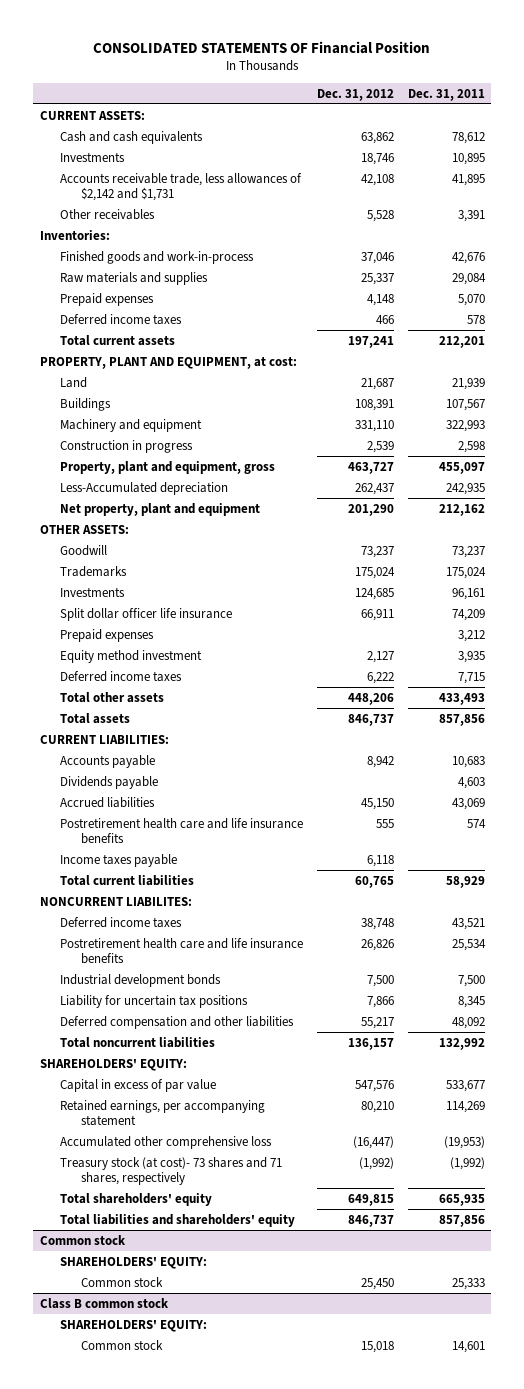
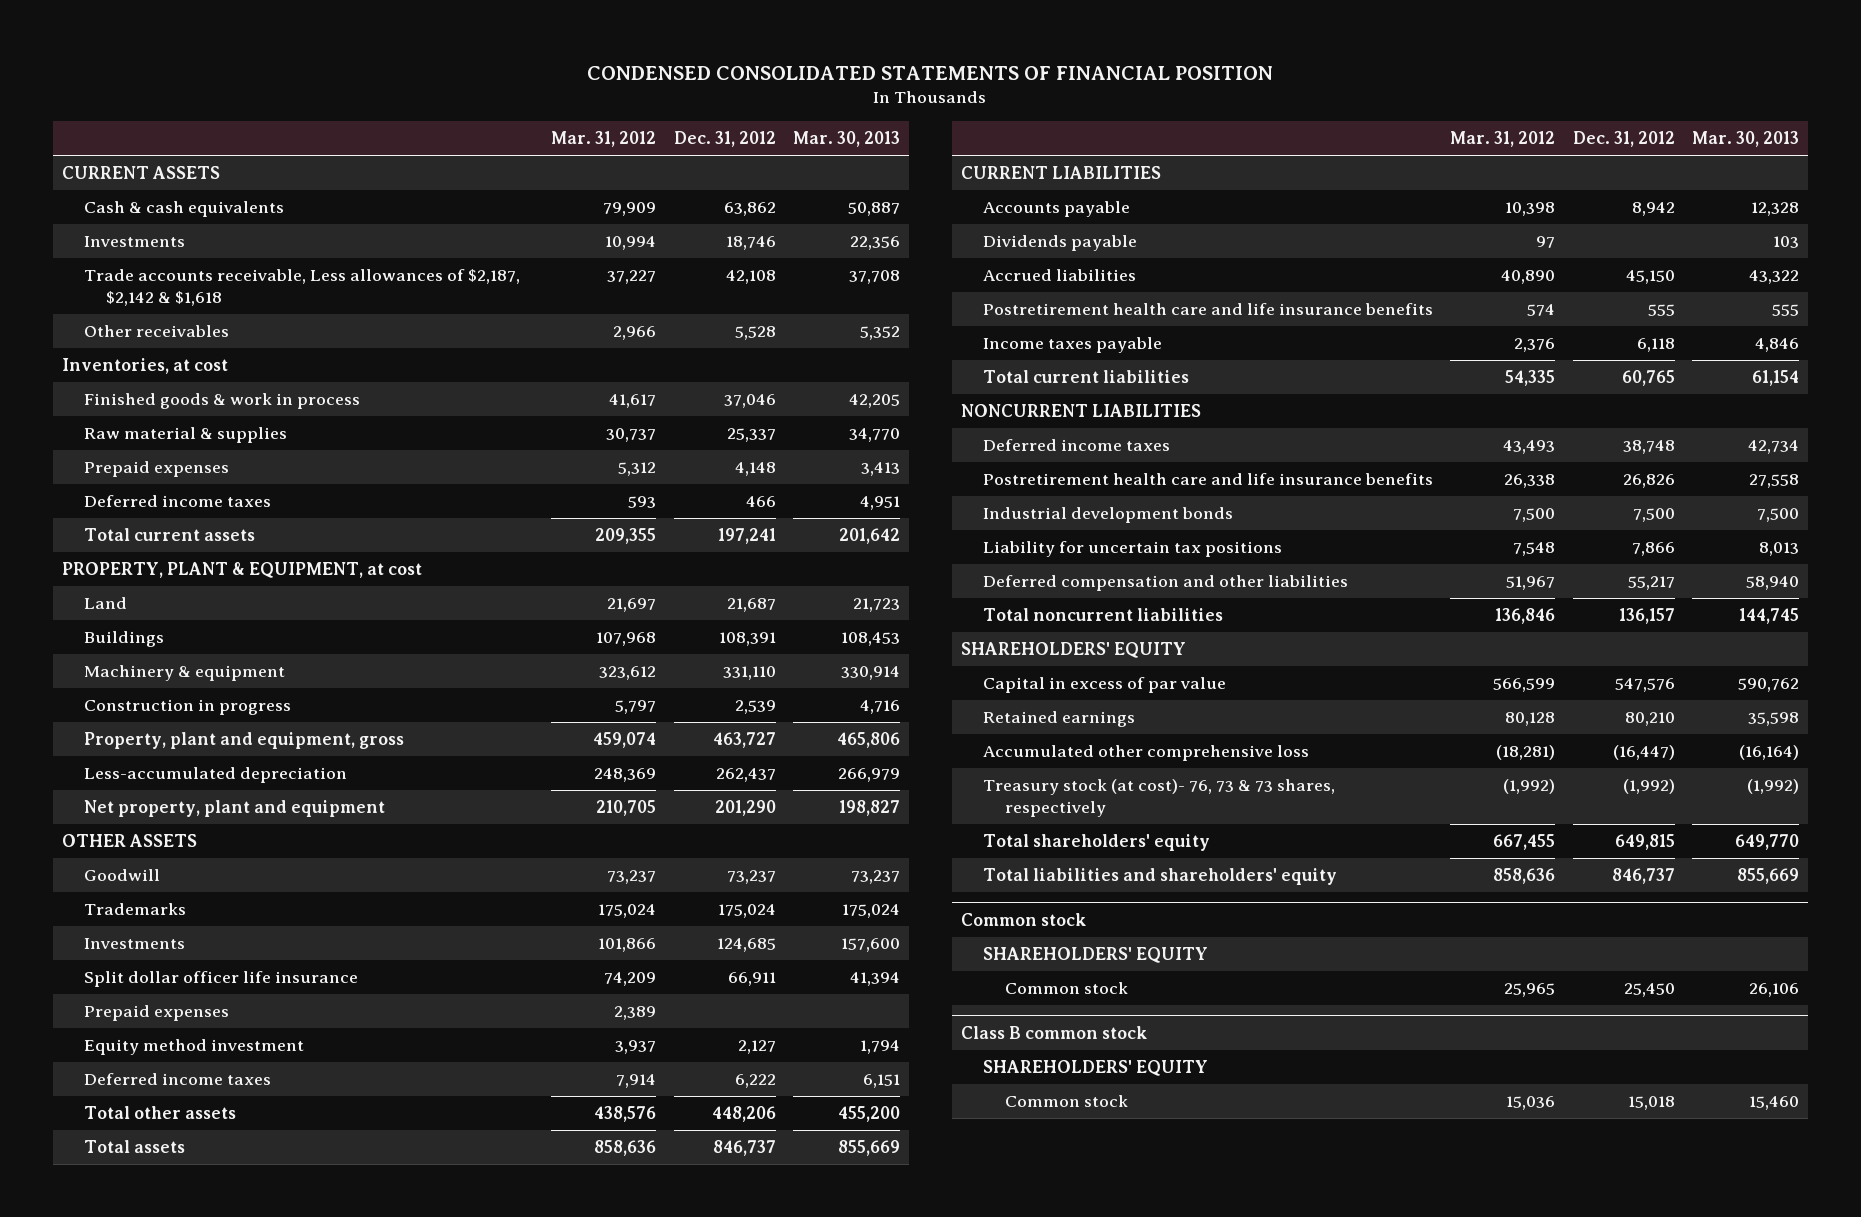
- CONSOLIDATED STATEMENTS OF Financial Position
+ CONDENSED CONSOLIDATED STATEMENTS OF FINANCIAL POSITION
- | Dec. 31, 2012 | Dec. 31, 2011
+ | Mar. 31, 2012 | Dec. 31, 2012 | Mar. 30, 2013
- CURRENT ASSETS:
- Cash and cash equivalents | 63,862 | 78,612
+ CURRENT ASSETS
+ Cash & cash equivalents | 79,909 | 63,862 | 50,887
- Accounts receivable trade, less allowances of $2,142 and $1,731 | 42,108 | 41,895
+ Trade accounts receivable, Less allowances of $2,187, $2,142 & $1,618 | 37,227 | 42,108 | 37,708
- Inventories:
- Finished goods and work-in-process | 37,046 | 42,676
- Raw materials and supplies | 25,337 | 29,084
+ Inventories, at cost
+ Finished goods & work in process | 41,617 | 37,046 | 42,205
+ Raw material & supplies | 30,737 | 25,337 | 34,770
- PROPERTY, PLANT AND EQUIPMENT, at cost:
+ PROPERTY, PLANT & EQUIPMENT, at cost
- Machinery and equipment | 331,110 | 322,993
+ Machinery & equipment | 323,612 | 331,110 | 330,914
- Less-Accumulated depreciation | 262,437 | 242,935
+ Less-accumulated depreciation | 248,369 | 262,437 | 266,979
- OTHER ASSETS:
+ OTHER ASSETS
- CURRENT LIABILITIES:
+ CURRENT LIABILITIES
- NONCURRENT LIABILITES:
+ NONCURRENT LIABILITIES
- SHAREHOLDERS' EQUITY:
+ SHAREHOLDERS' EQUITY
- Retained earnings, per accompanying statement | 80,210 | 114,269
+ Retained earnings | 80,128 | 80,210 | 35,598
- Treasury stock (at cost)- 73 shares and 71 shares, respectively | (1,992) | (1,992)
+ Treasury stock (at cost)- 76, 73 & 73 shares, respectively | (1,992) | (1,992) | (1,992)
@ Common stock
- SHAREHOLDERS' EQUITY:
+ SHAREHOLDERS' EQUITY
@ Class B common stock
- SHAREHOLDERS' EQUITY:
+ SHAREHOLDERS' EQUITY

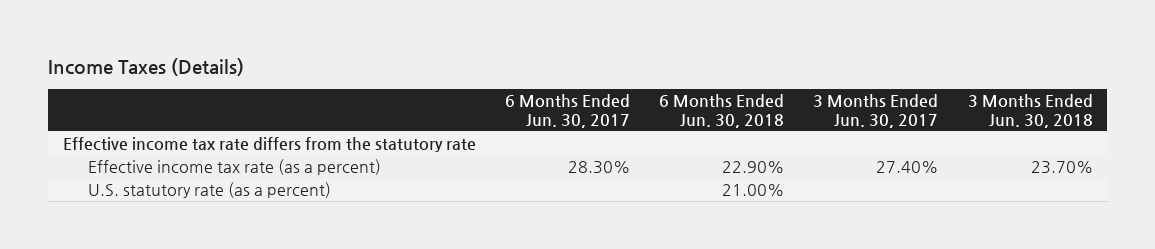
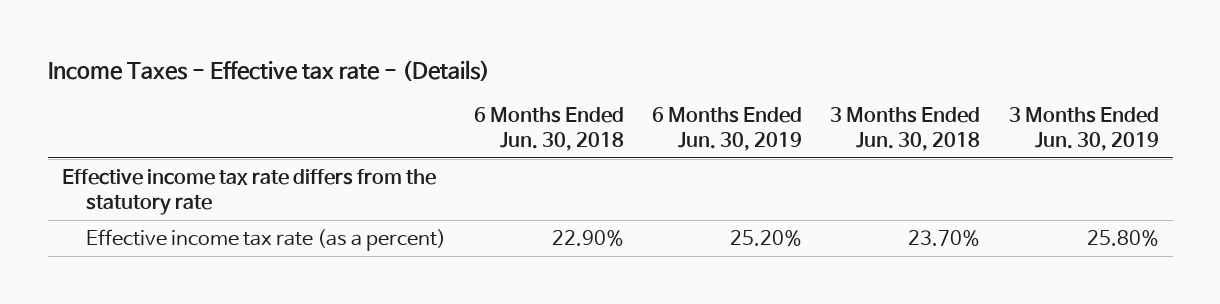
- Income Taxes (Details)
+ Income Taxes - Effective tax rate - (Details)
- | 6 Months Ended Jun. 30, 2017 | 6 Months Ended Jun. 30, 2018 | 3 Months Ended Jun. 30, 2017 | 3 Months Ended Jun. 30, 2018
+ | 6 Months Ended Jun. 30, 2018 | 6 Months Ended Jun. 30, 2019 | 3 Months Ended Jun. 30, 2018 | 3 Months Ended Jun. 30, 2019
- U.S. statutory rate (as a percent) | | 21.00% | |

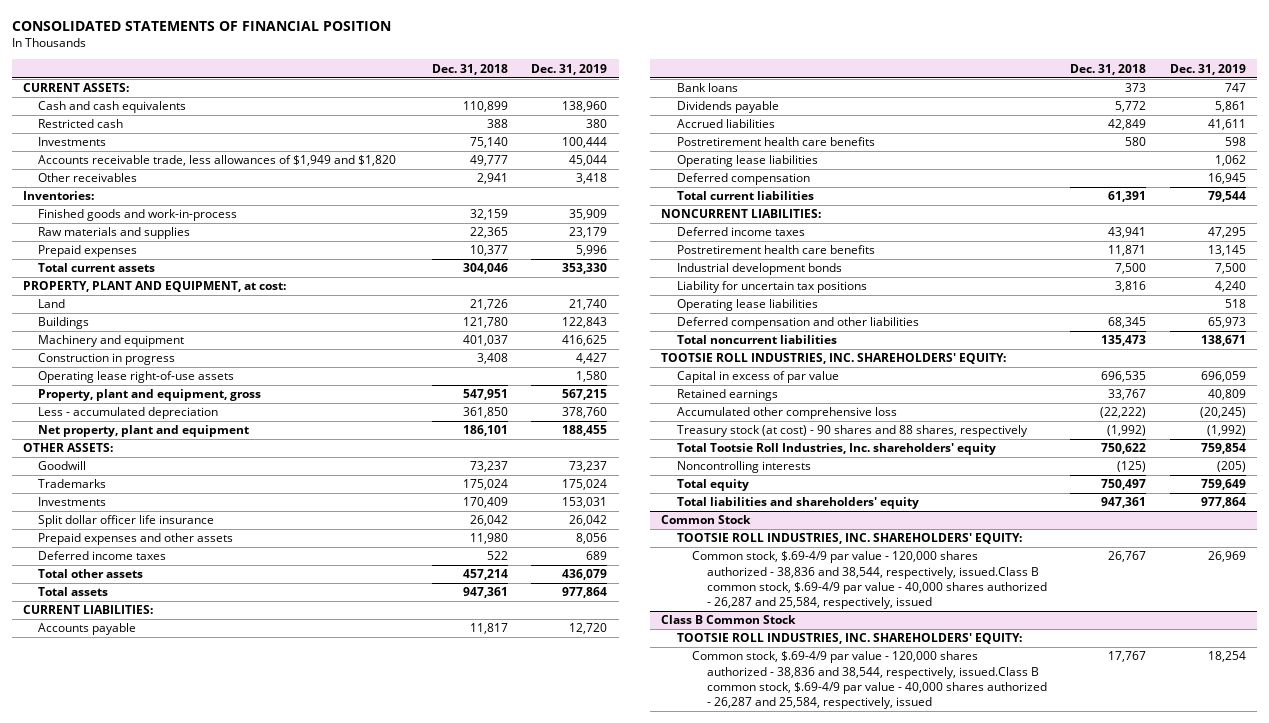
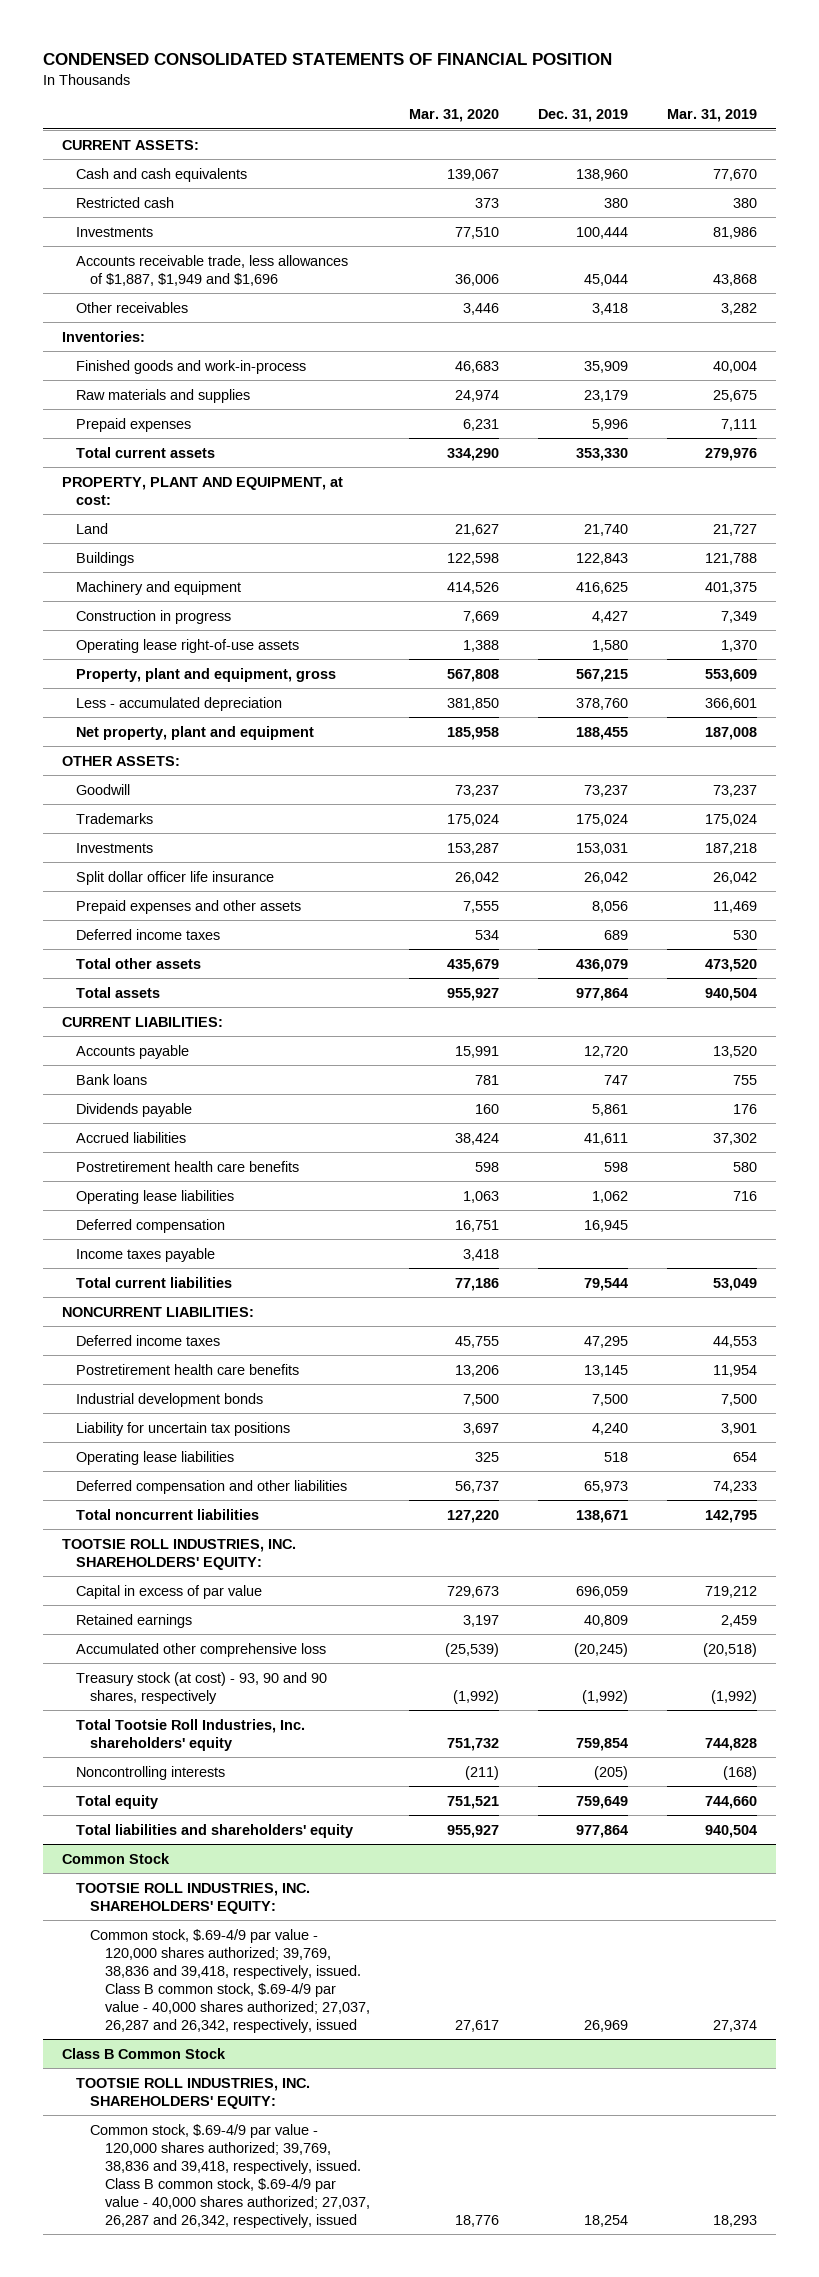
- CONSOLIDATED STATEMENTS OF FINANCIAL POSITION
+ CONDENSED CONSOLIDATED STATEMENTS OF FINANCIAL POSITION
- | Dec. 31, 2018 | Dec. 31, 2019
+ | Mar. 31, 2020 | Dec. 31, 2019 | Mar. 31, 2019
- Accounts receivable trade, less allowances of $1,949 and $1,820 | 49,777 | 45,044
+ Accounts receivable trade, less allowances of $1,887, $1,949 and $1,696 | 36,006 | 45,044 | 43,868
+ Income taxes payable | 3,418 | |
- Treasury stock (at cost) - 90 shares and 88 shares, respectively | (1,992) | (1,992)
+ Treasury stock (at cost) - 93, 90 and 90 shares, respectively | (1,992) | (1,992) | (1,992)
@ Common Stock
- Common stock, $.69-4/9 par value - 120,000 shares authorized - 38,836 and 38,544, respectively, issued.Class B common stock, $.69-4/9 par value - 40,000 shares authorized - 26,287 and 25,584, respectively, issued | 26,767 | 26,969
+ Common stock, $.69-4/9 par value - 120,000 shares authorized; 39,769, 38,836 and 39,418, respectively, issued. Class B common stock, $.69-4/9 par value - 40,000 shares authorized; 27,037, 26,287 and 26,342, respectively, issued | 27,617 | 26,969 | 27,374
@ Class B Common Stock
- Common stock, $.69-4/9 par value - 120,000 shares authorized - 38,836 and 38,544, respectively, issued.Class B common stock, $.69-4/9 par value - 40,000 shares authorized - 26,287 and 25,584, respectively, issued | 17,767 | 18,254
+ Common stock, $.69-4/9 par value - 120,000 shares authorized; 39,769, 38,836 and 39,418, respectively, issued. Class B common stock, $.69-4/9 par value - 40,000 shares authorized; 27,037, 26,287 and 26,342, respectively, issued | 18,776 | 18,254 | 18,293

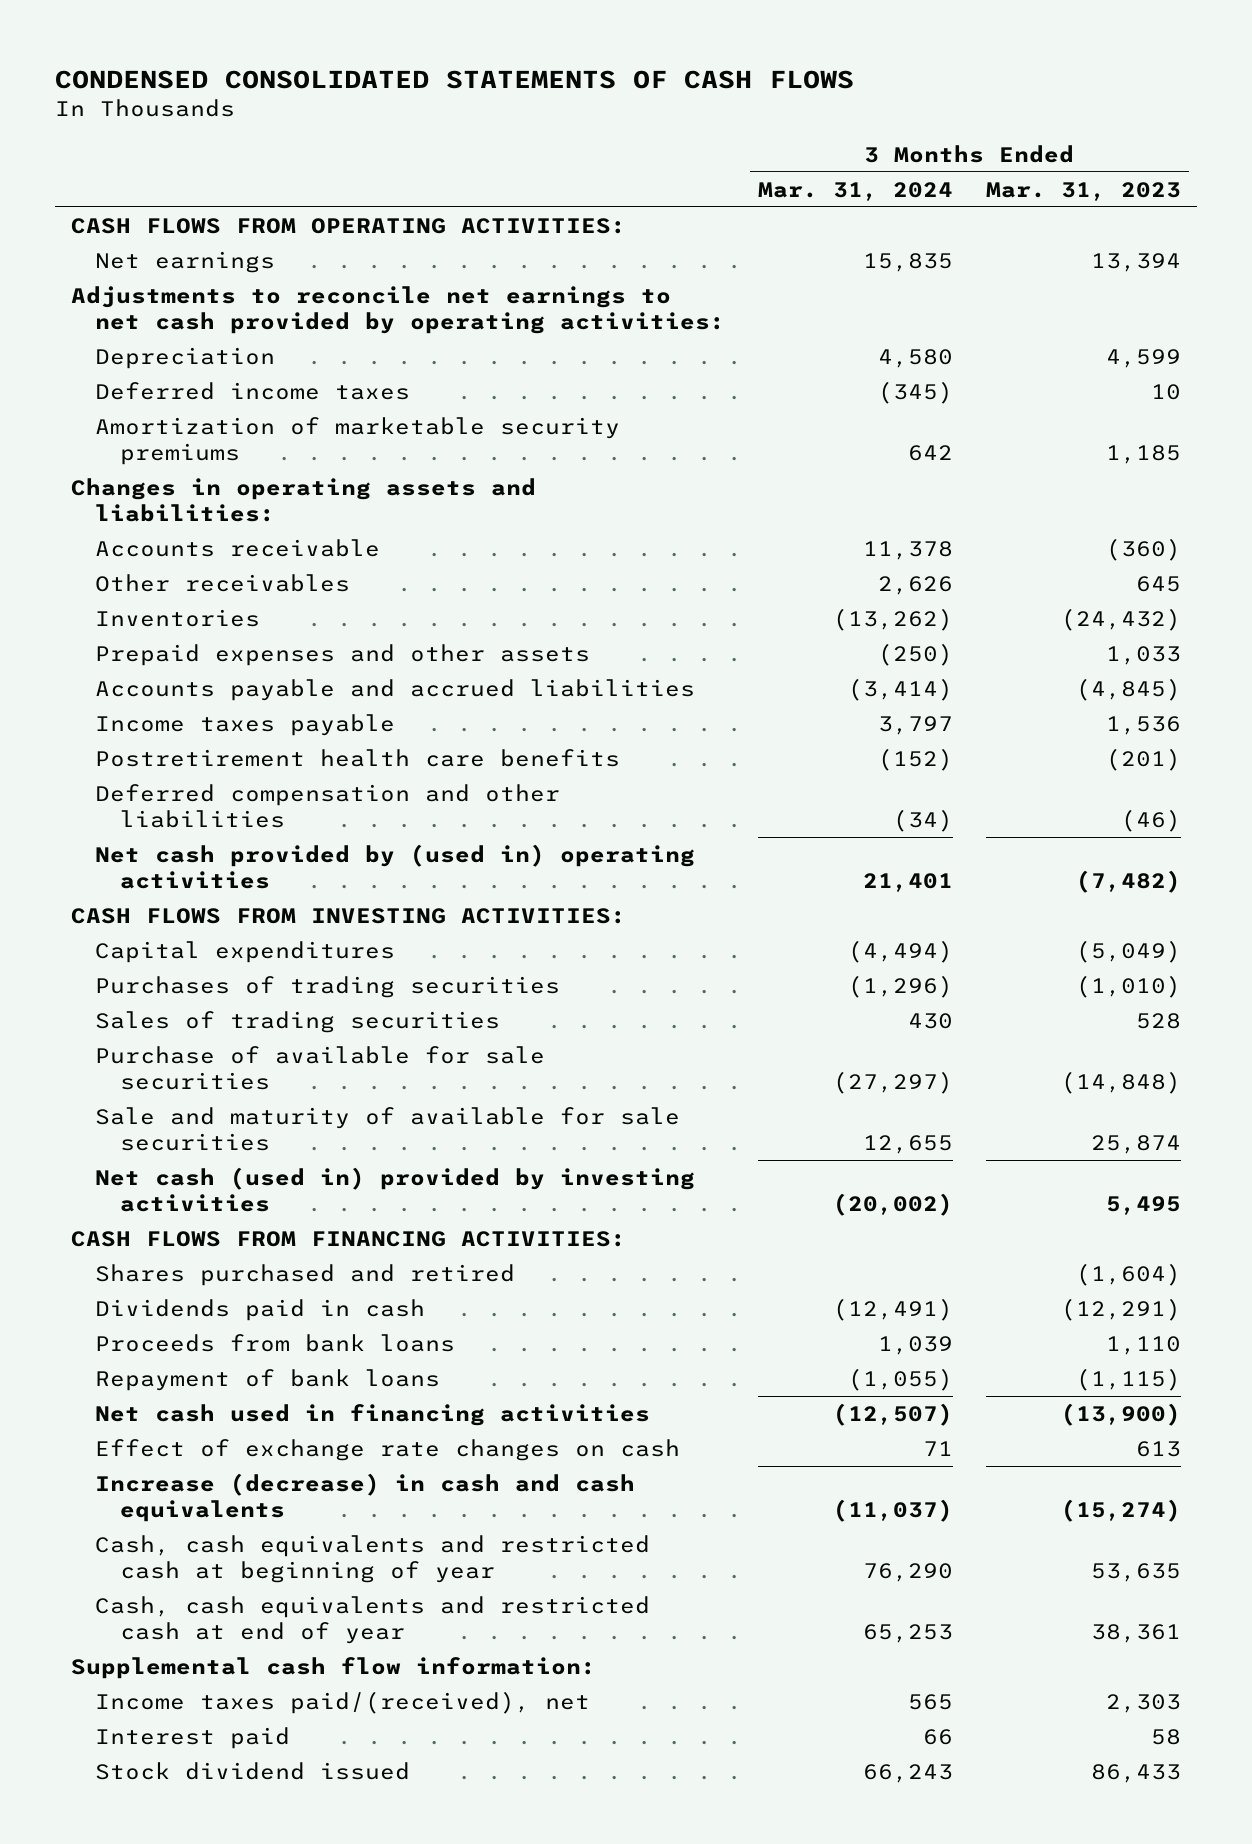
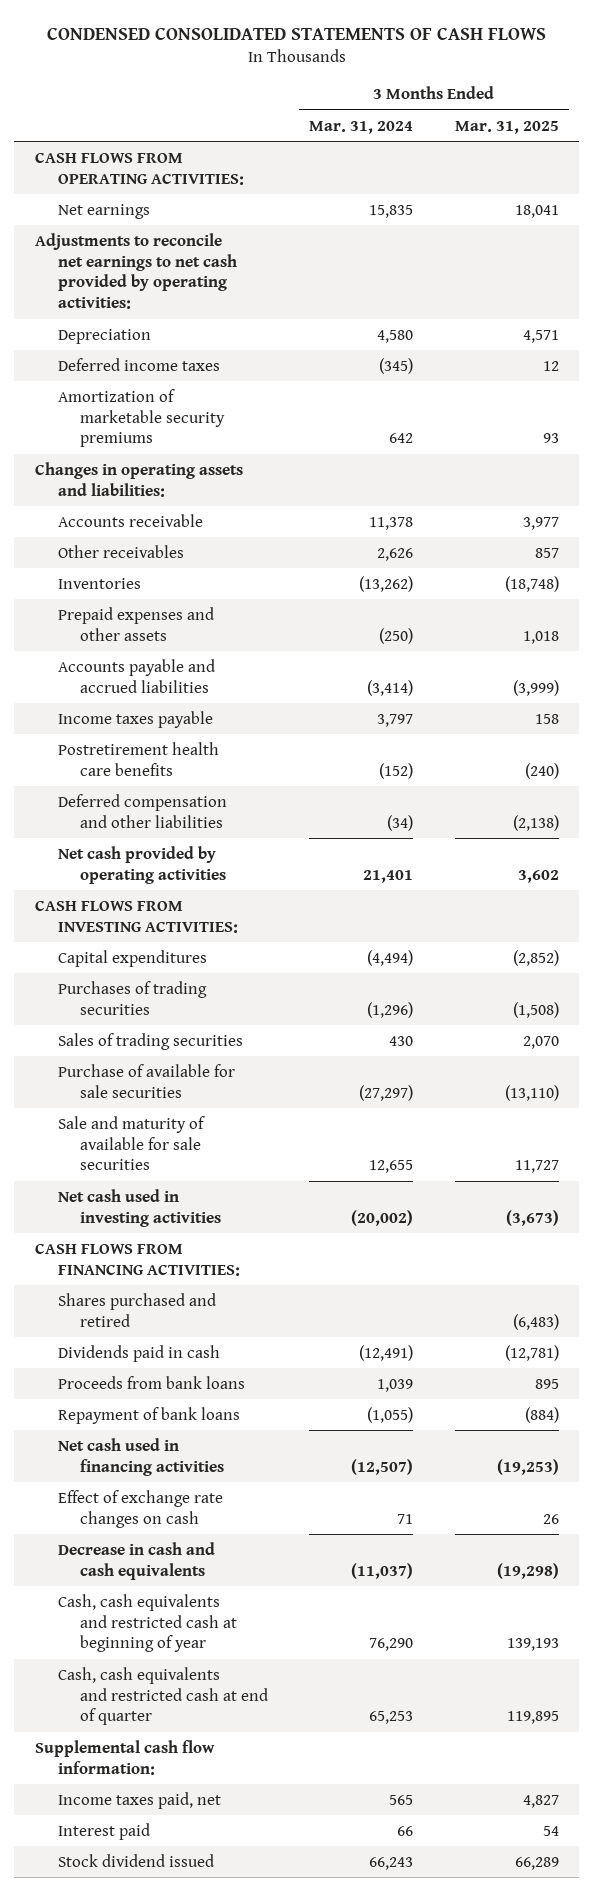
- | 3 Months Ended Mar. 31, 2024 | 3 Months Ended Mar. 31, 2023
+ | 3 Months Ended Mar. 31, 2024 | 3 Months Ended Mar. 31, 2025
- Net cash provided by (used in) operating activities | 21,401 | (7,482)
+ Net cash provided by operating activities | 21,401 | 3,602
- Net cash (used in) provided by investing activities | (20,002) | 5,495
+ Net cash used in investing activities | (20,002) | (3,673)
- Increase (decrease) in cash and cash equivalents | (11,037) | (15,274)
+ Decrease in cash and cash equivalents | (11,037) | (19,298)
- Cash, cash equivalents and restricted cash at end of year | 65,253 | 38,361
+ Cash, cash equivalents and restricted cash at end of quarter | 65,253 | 119,895
- Income taxes paid/(received), net | 565 | 2,303
+ Income taxes paid, net | 565 | 4,827

